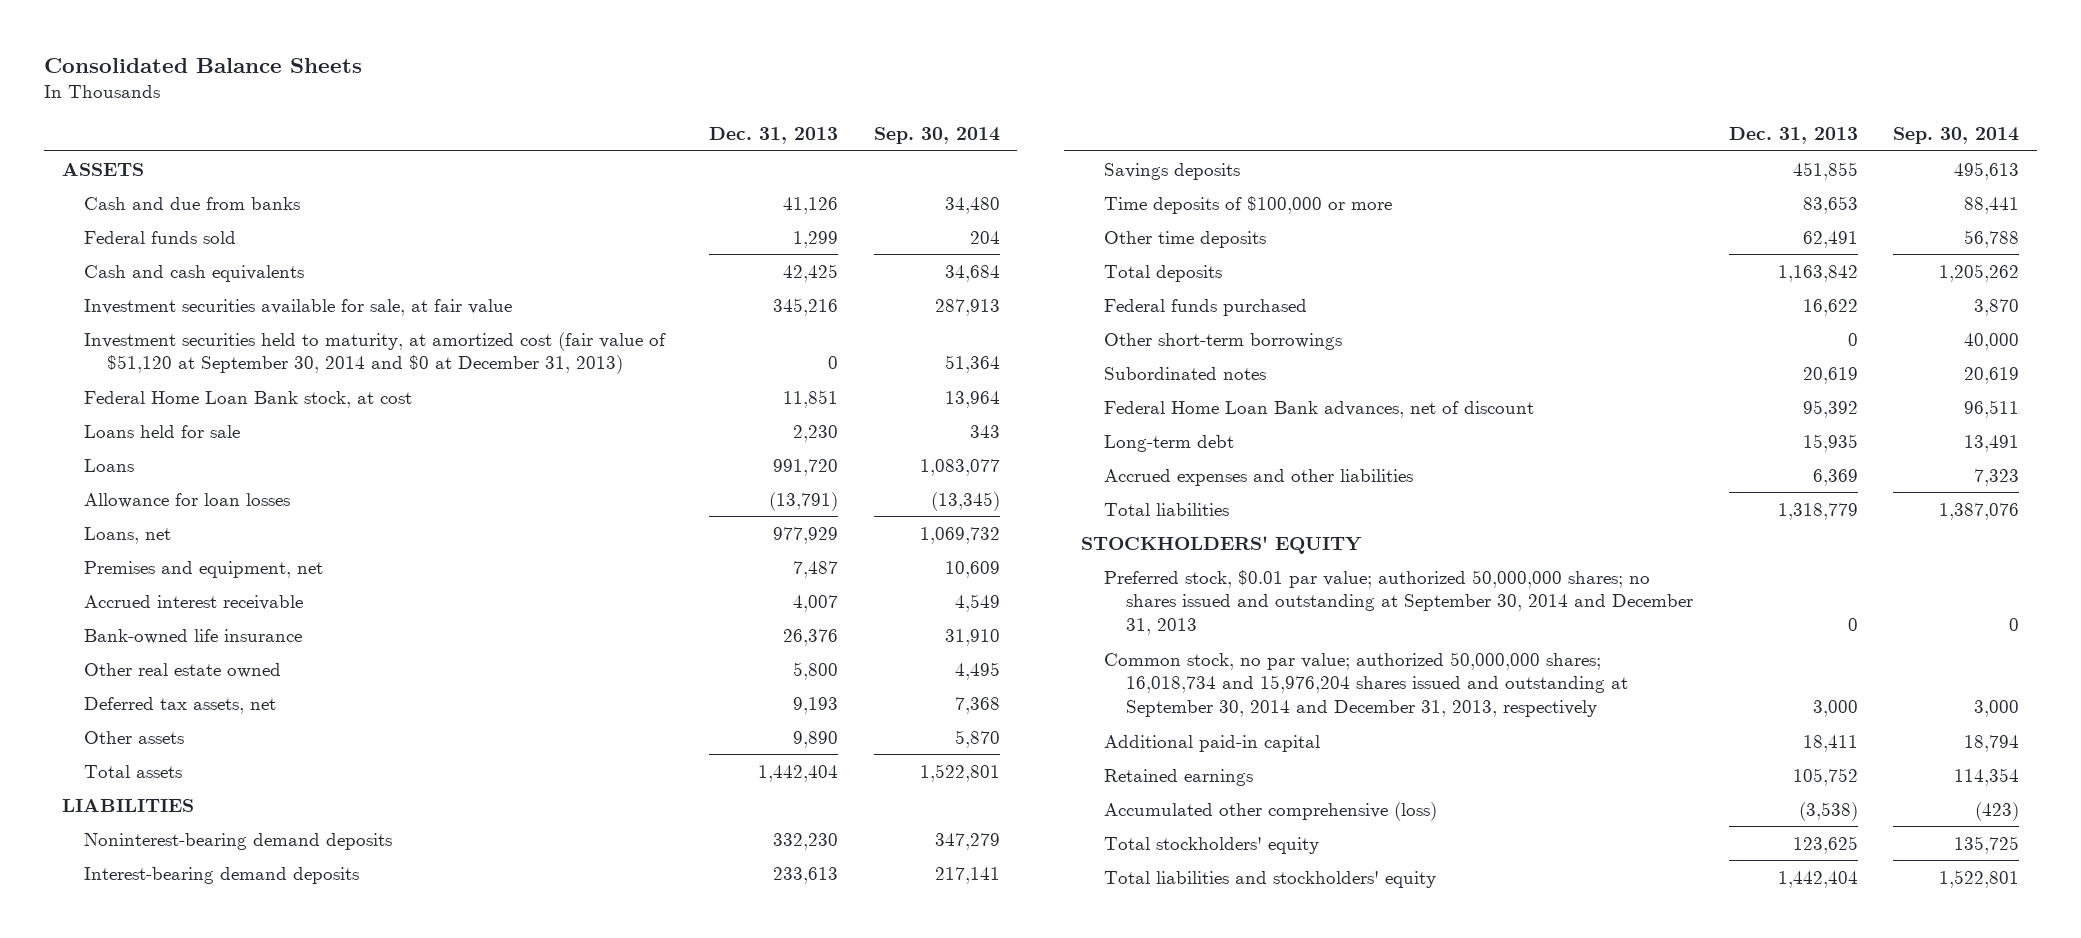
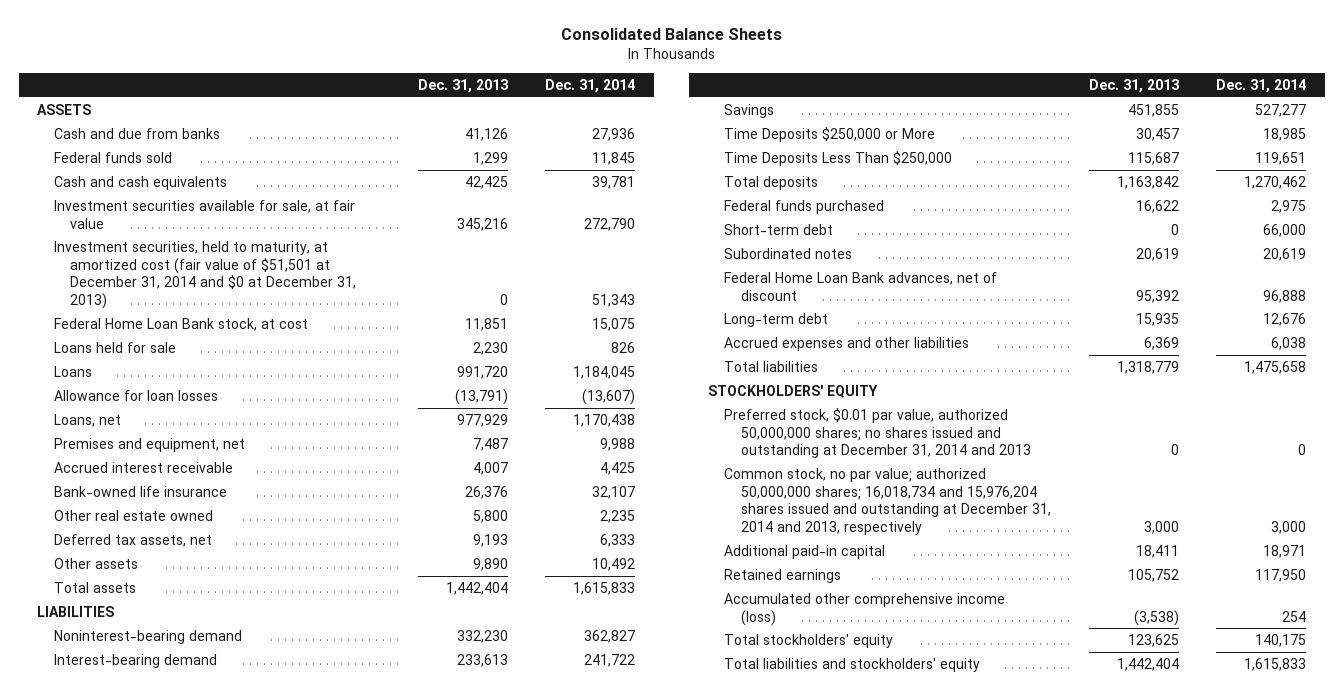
- | Dec. 31, 2013 | Sep. 30, 2014
+ | Dec. 31, 2013 | Dec. 31, 2014
- Investment securities held to maturity, at amortized cost (fair value of $51,120 at September 30, 2014 and $0 at December 31, 2013) | 0 | 51,364
+ Investment securities, held to maturity, at amortized cost (fair value of $51,501 at December 31, 2014 and $0 at December 31, 2013) | 0 | 51,343
- Noninterest-bearing demand deposits | 332,230 | 347,279
- Interest-bearing demand deposits | 233,613 | 217,141
- Savings deposits | 451,855 | 495,613
- Time deposits of $100,000 or more | 83,653 | 88,441
- Other time deposits | 62,491 | 56,788
+ Noninterest-bearing demand | 332,230 | 362,827
+ Interest-bearing demand | 233,613 | 241,722
+ Savings | 451,855 | 527,277
+ Time Deposits $250,000 or More | 30,457 | 18,985
+ Time Deposits Less Than $250,000 | 115,687 | 119,651
- Other short-term borrowings | 0 | 40,000
+ Short-term debt | 0 | 66,000
- Preferred stock, $0.01 par value; authorized 50,000,000 shares; no shares issued and outstanding at September 30, 2014 and December 31, 2013 | 0 | 0
- Common stock, no par value; authorized 50,000,000 shares; 16,018,734 and 15,976,204 shares issued and outstanding at September 30, 2014 and December 31, 2013, respectively | 3,000 | 3,000
+ Preferred stock, $0.01 par value, authorized 50,000,000 shares; no shares issued and outstanding at December 31, 2014 and 2013 | 0 | 0
+ Common stock, no par value; authorized 50,000,000 shares; 16,018,734 and 15,976,204 shares issued and outstanding at December 31, 2014 and 2013, respectively | 3,000 | 3,000
- Accumulated other comprehensive (loss) | (3,538) | (423)
+ Accumulated other comprehensive income (loss) | (3,538) | 254

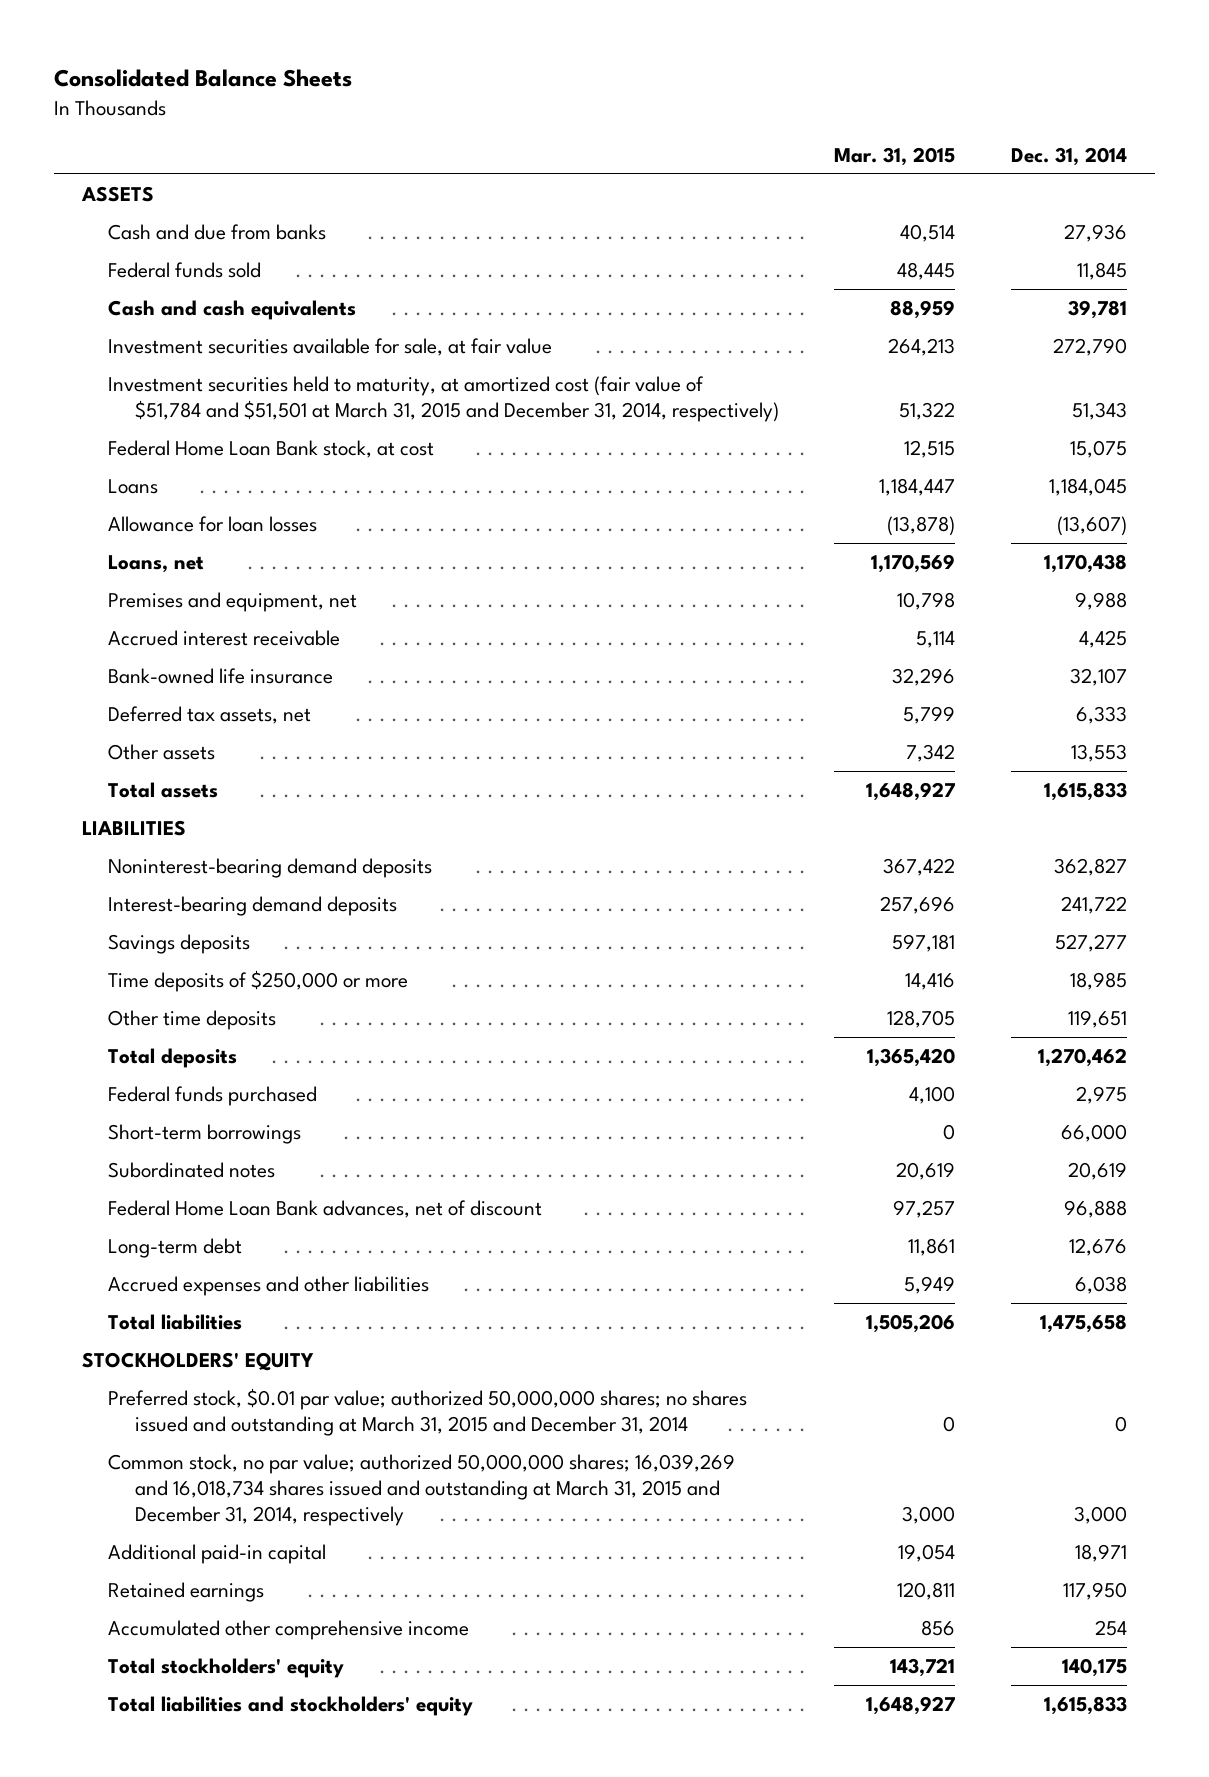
- | Dec. 31, 2013 | Dec. 31, 2014
+ | Mar. 31, 2015 | Dec. 31, 2014
- Investment securities, held to maturity, at amortized cost (fair value of $51,501 at December 31, 2014 and $0 at December 31, 2013) | 0 | 51,343
+ Investment securities held to maturity, at amortized cost (fair value of $51,784 and $51,501 at March 31, 2015 and December 31, 2014, respectively) | 51,322 | 51,343
- Loans held for sale | 2,230 | 826
- Other real estate owned | 5,800 | 2,235
- Other assets | 9,890 | 10,492
+ Other assets | 7,342 | 13,553
- Noninterest-bearing demand | 332,230 | 362,827
- Interest-bearing demand | 233,613 | 241,722
- Savings | 451,855 | 527,277
- Time Deposits $250,000 or More | 30,457 | 18,985
- Time Deposits Less Than $250,000 | 115,687 | 119,651
+ Noninterest-bearing demand deposits | 367,422 | 362,827
+ Interest-bearing demand deposits | 257,696 | 241,722
+ Savings deposits | 597,181 | 527,277
+ Time deposits of $250,000 or more | 14,416 | 18,985
+ Other time deposits | 128,705 | 119,651
- Short-term debt | 0 | 66,000
+ Short-term borrowings | 0 | 66,000
- Preferred stock, $0.01 par value, authorized 50,000,000 shares; no shares issued and outstanding at December 31, 2014 and 2013 | 0 | 0
- Common stock, no par value; authorized 50,000,000 shares; 16,018,734 and 15,976,204 shares issued and outstanding at December 31, 2014 and 2013, respectively | 3,000 | 3,000
+ Preferred stock, $0.01 par value; authorized 50,000,000 shares; no shares issued and outstanding at March 31, 2015 and December 31, 2014 | 0 | 0
+ Common stock, no par value; authorized 50,000,000 shares; 16,039,269 and 16,018,734 shares issued and outstanding at March 31, 2015 and December 31, 2014, respectively | 3,000 | 3,000
- Accumulated other comprehensive income (loss) | (3,538) | 254
+ Accumulated other comprehensive income | 856 | 254

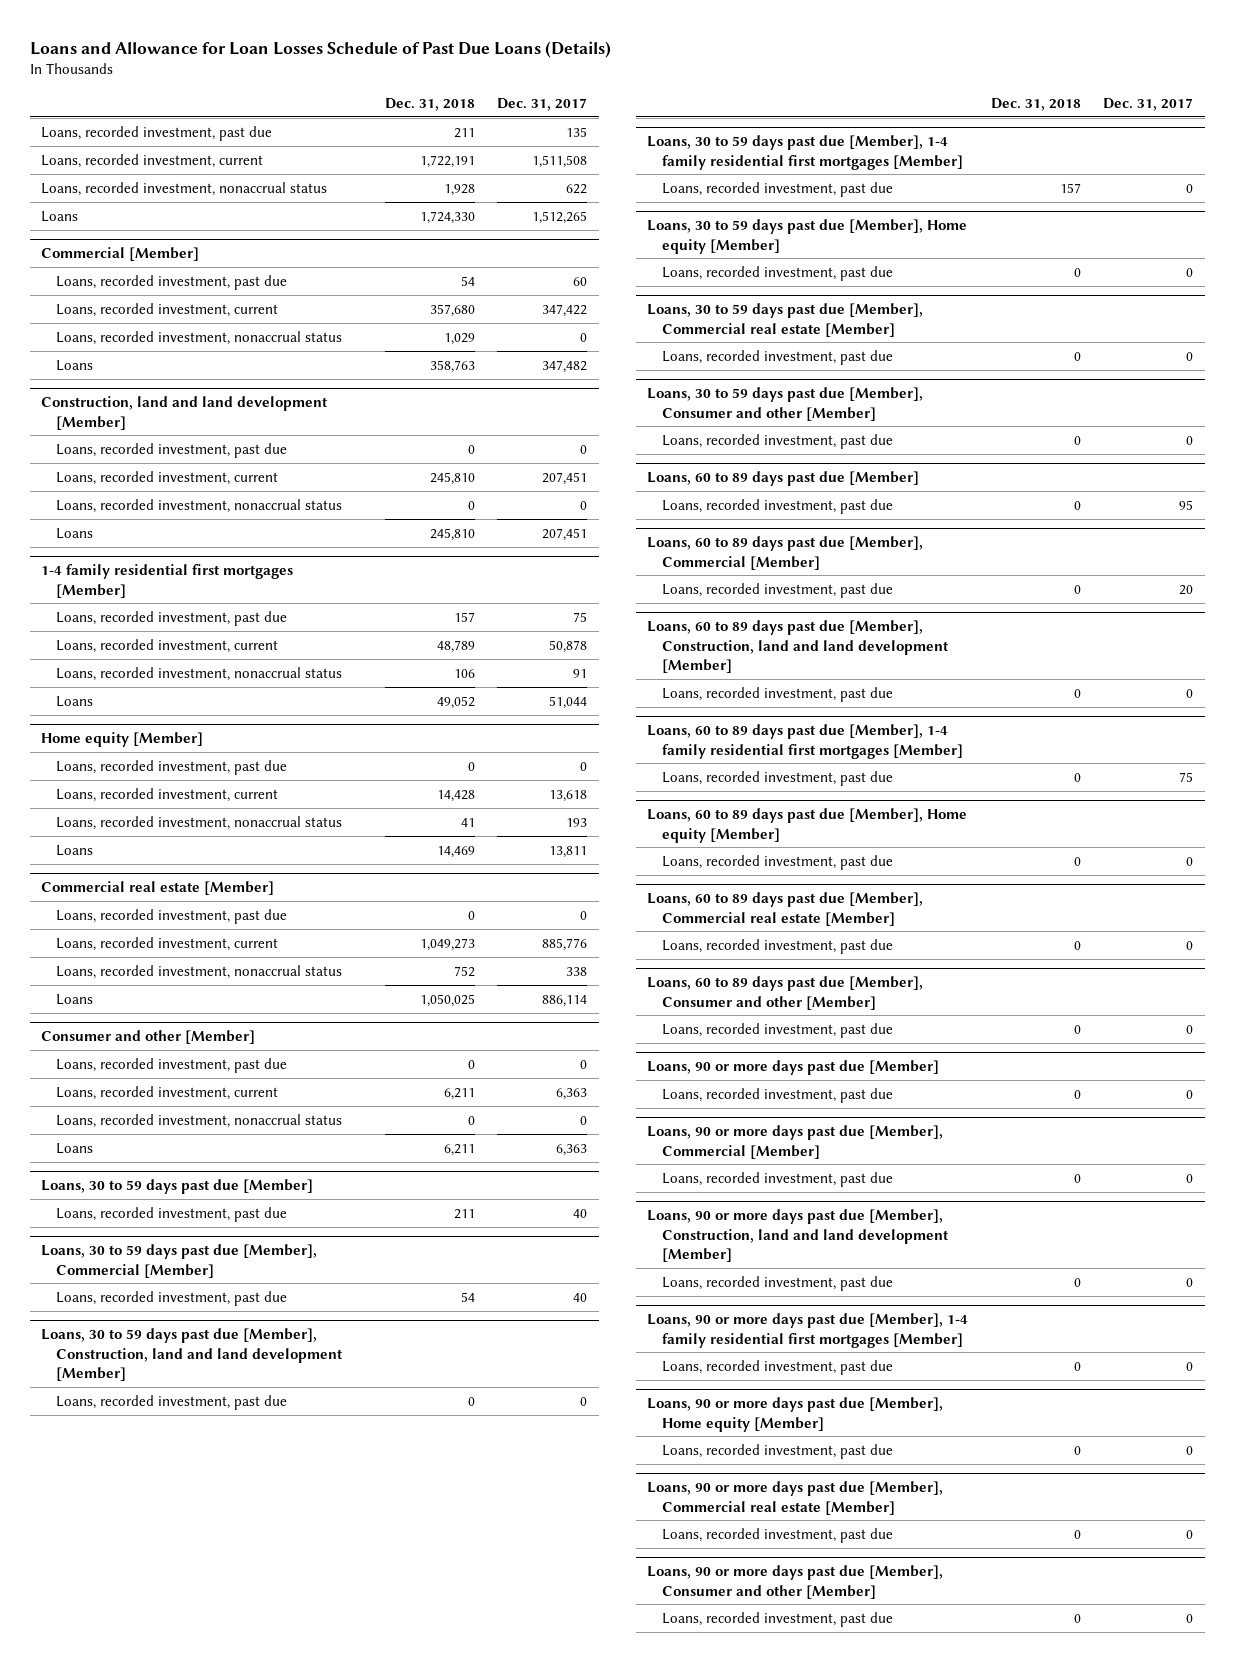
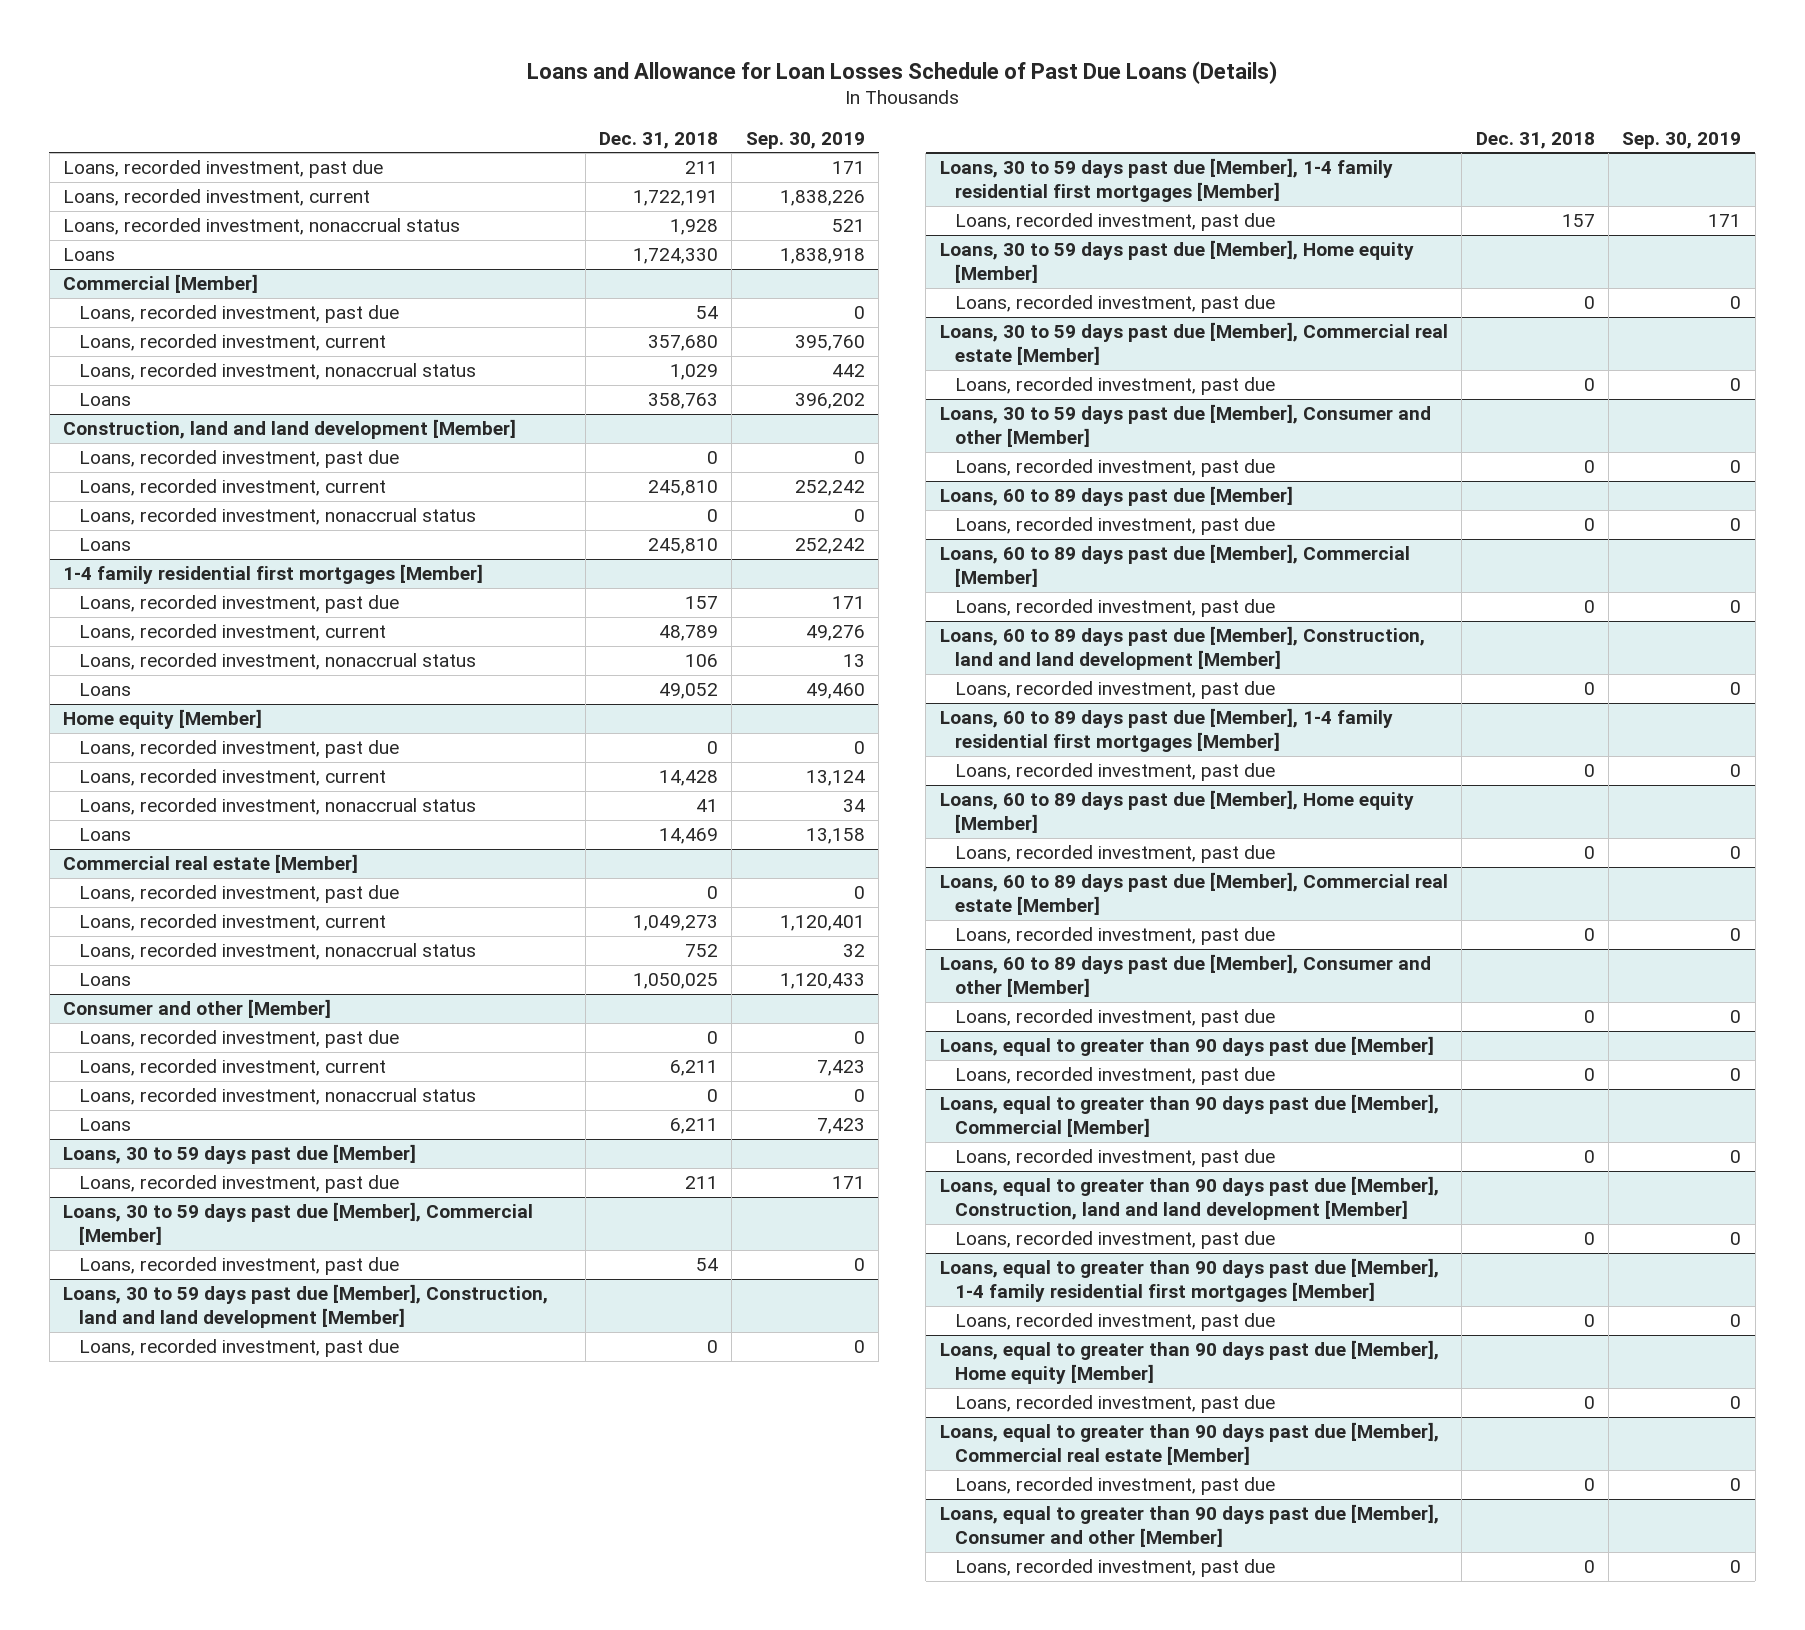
- | Dec. 31, 2018 | Dec. 31, 2017
+ | Dec. 31, 2018 | Sep. 30, 2019
- Loans, 90 or more days past due [Member]
+ Loans, equal to greater than 90 days past due [Member]
- Loans, 90 or more days past due [Member], Commercial [Member]
+ Loans, equal to greater than 90 days past due [Member], Commercial [Member]
- Loans, 90 or more days past due [Member], Construction, land and land development [Member]
+ Loans, equal to greater than 90 days past due [Member], Construction, land and land development [Member]
- Loans, 90 or more days past due [Member], 1-4 family residential first mortgages [Member]
+ Loans, equal to greater than 90 days past due [Member], 1-4 family residential first mortgages [Member]
- Loans, 90 or more days past due [Member], Home equity [Member]
+ Loans, equal to greater than 90 days past due [Member], Home equity [Member]
- Loans, 90 or more days past due [Member], Commercial real estate [Member]
+ Loans, equal to greater than 90 days past due [Member], Commercial real estate [Member]
- Loans, 90 or more days past due [Member], Consumer and other [Member]
+ Loans, equal to greater than 90 days past due [Member], Consumer and other [Member]

